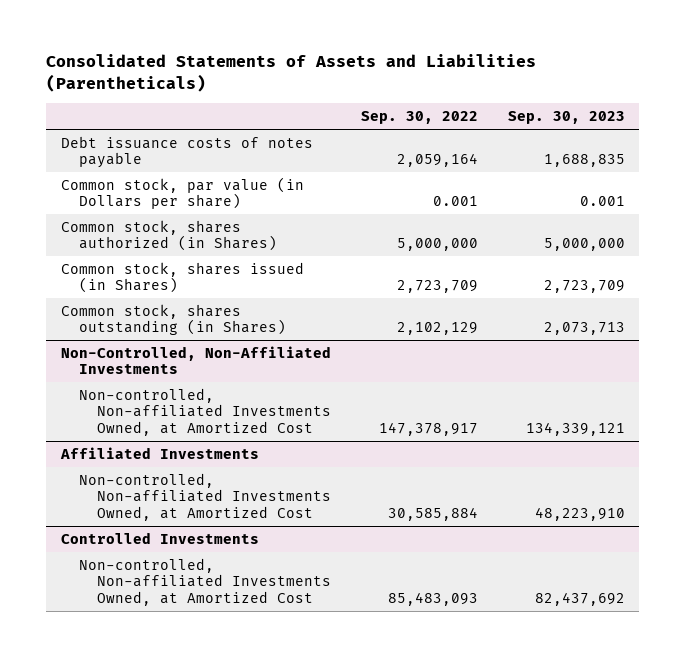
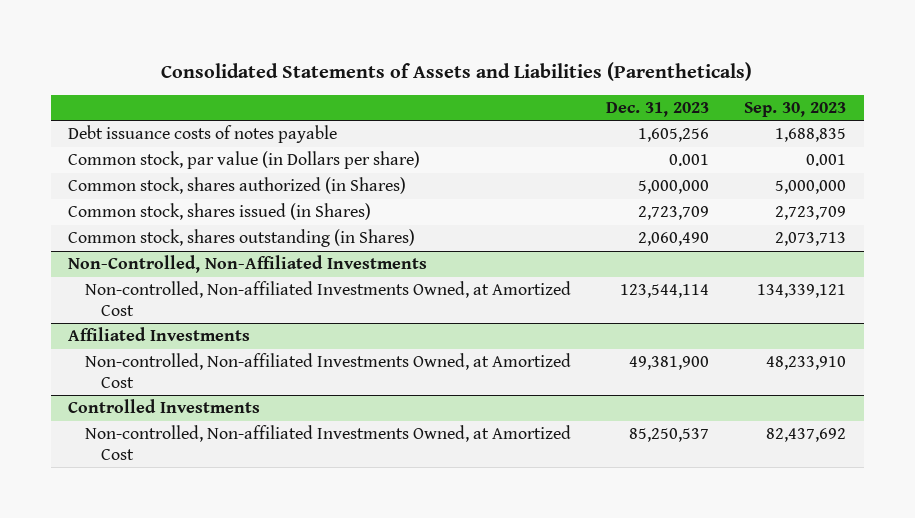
- | Sep. 30, 2022 | Sep. 30, 2023
+ | Dec. 31, 2023 | Sep. 30, 2023
@ Affiliated Investments
- Non-controlled, Non-affiliated Investments Owned, at Amortized Cost | 30,585,884 | 48,223,910
+ Non-controlled, Non-affiliated Investments Owned, at Amortized Cost | 49,381,900 | 48,233,910

